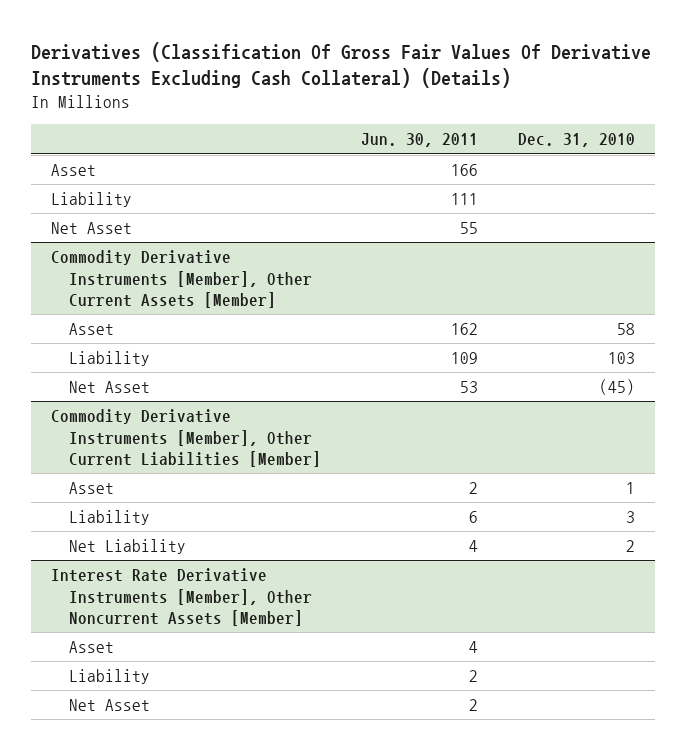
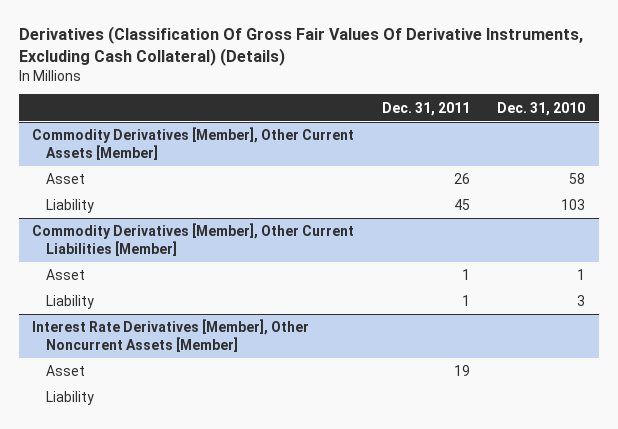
- Derivatives (Classification Of Gross Fair Values Of Derivative Instruments Excluding Cash Collateral) (Details)
+ Derivatives (Classification Of Gross Fair Values Of Derivative Instruments, Excluding Cash Collateral) (Details)
- | Jun. 30, 2011 | Dec. 31, 2010
+ | Dec. 31, 2011 | Dec. 31, 2010
- Asset | 166 |
- Liability | 111 |
- Net Asset | 55 |
- Commodity Derivative Instruments [Member], Other Current Assets [Member]
+ Commodity Derivatives [Member], Other Current Assets [Member]
- Net Asset | 53 | (45)
- Commodity Derivative Instruments [Member], Other Current Liabilities [Member]
+ Commodity Derivatives [Member], Other Current Liabilities [Member]
- Net Liability | 4 | 2
- Interest Rate Derivative Instruments [Member], Other Noncurrent Assets [Member]
+ Interest Rate Derivatives [Member], Other Noncurrent Assets [Member]
- Net Asset | 2 |

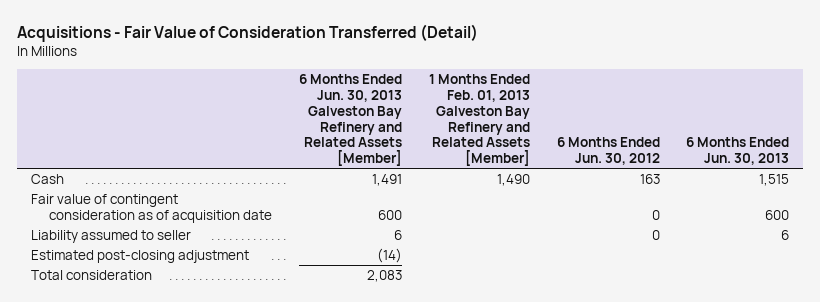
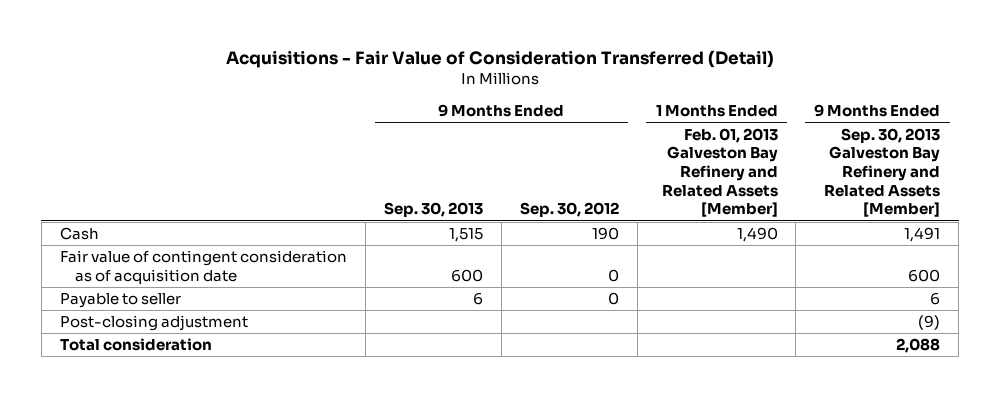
- | 6 Months Ended Jun. 30, 2013 Galveston Bay Refinery and Related Assets [Member] | 1 Months Ended Feb. 01, 2013 Galveston Bay Refinery and Related Assets [Member] | 6 Months Ended Jun. 30, 2012 | 6 Months Ended Jun. 30, 2013
+ | 9 Months Ended Sep. 30, 2013 | 9 Months Ended Sep. 30, 2012 | 1 Months Ended Feb. 01, 2013 Galveston Bay Refinery and Related Assets [Member] | 9 Months Ended Sep. 30, 2013 Galveston Bay Refinery and Related Assets [Member]
- Liability assumed to seller | 6 | | 0 | 6
- Estimated post-closing adjustment | (14) | | |
+ Payable to seller | 6 | 0 | | 6
+ Post-closing adjustment | | | | (9)

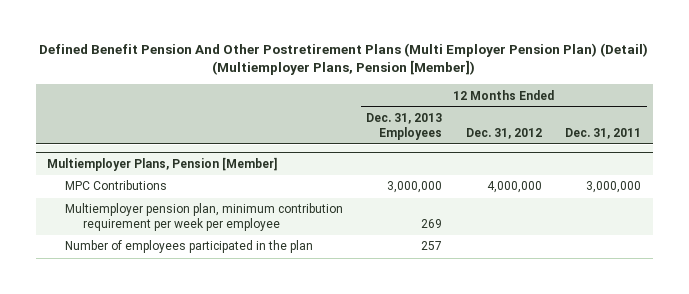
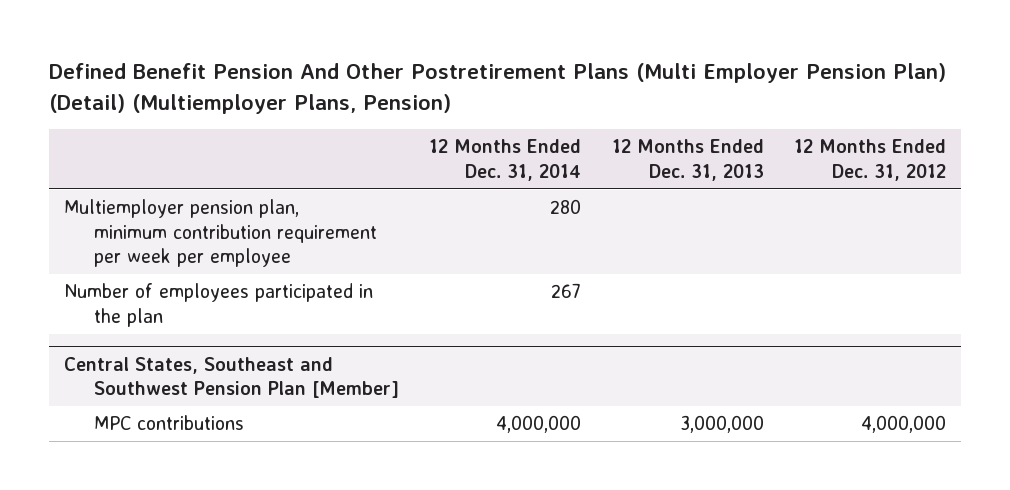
- Defined Benefit Pension And Other Postretirement Plans (Multi Employer Pension Plan) (Detail) (Multiemployer Plans, Pension [Member])
+ Defined Benefit Pension And Other Postretirement Plans (Multi Employer Pension Plan) (Detail) (Multiemployer Plans, Pension)
- | 12 Months Ended Dec. 31, 2013 Employees | 12 Months Ended Dec. 31, 2012 | 12 Months Ended Dec. 31, 2011
+ | 12 Months Ended Dec. 31, 2014 | 12 Months Ended Dec. 31, 2013 | 12 Months Ended Dec. 31, 2012
- Multiemployer Plans, Pension [Member]
- MPC Contributions | 3,000,000 | 4,000,000 | 3,000,000
- Multiemployer pension plan, minimum contribution requirement per week per employee | 269 | |
- Number of employees participated in the plan | 257 | |
+ Multiemployer pension plan, minimum contribution requirement per week per employee | 280 | |
+ Number of employees participated in the plan | 267 | |
+ Central States, Southeast and Southwest Pension Plan [Member]
+ MPC contributions | 4,000,000 | 3,000,000 | 4,000,000

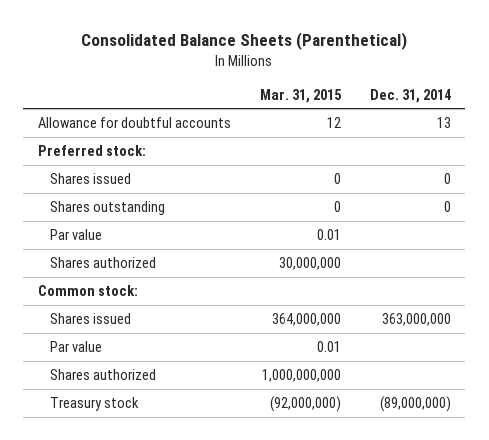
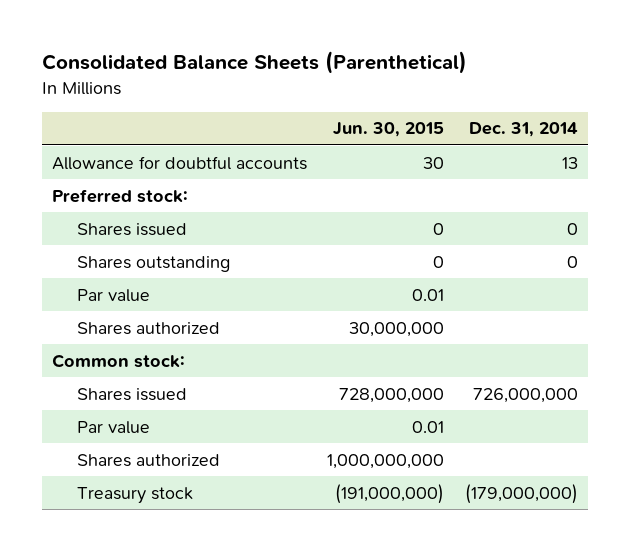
- | Mar. 31, 2015 | Dec. 31, 2014
+ | Jun. 30, 2015 | Dec. 31, 2014
- Shares issued | 364,000,000 | 363,000,000
+ Shares issued | 728,000,000 | 726,000,000
- Treasury stock | (92,000,000) | (89,000,000)
+ Treasury stock | (191,000,000) | (179,000,000)

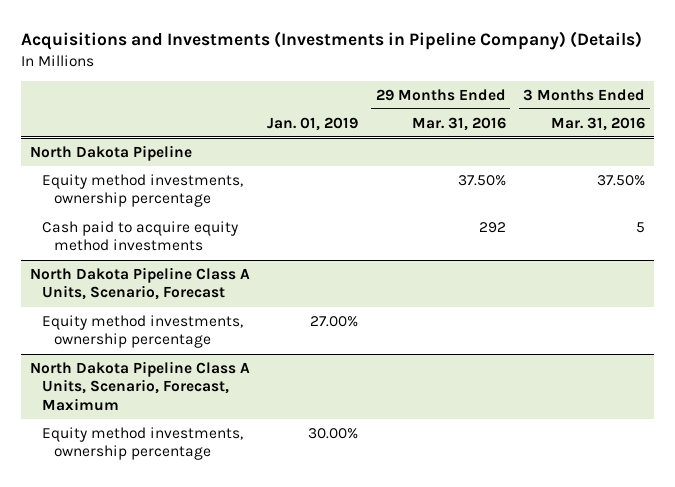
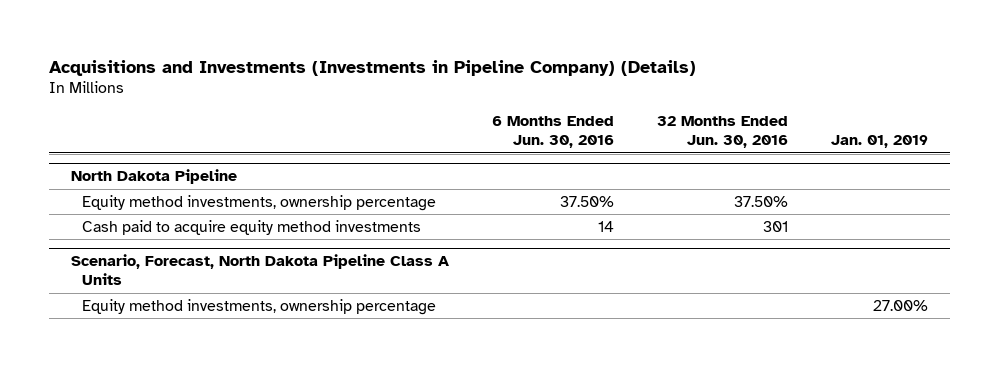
- | Jan. 01, 2019 | 29 Months Ended Mar. 31, 2016 | 3 Months Ended Mar. 31, 2016
+ | 6 Months Ended Jun. 30, 2016 | 32 Months Ended Jun. 30, 2016 | Jan. 01, 2019
- North Dakota Pipeline Class A Units, Scenario, Forecast
+ Scenario, Forecast, North Dakota Pipeline Class A Units
- North Dakota Pipeline Class A Units, Scenario, Forecast, Maximum
- Equity method investments, ownership percentage | 30.00% | |

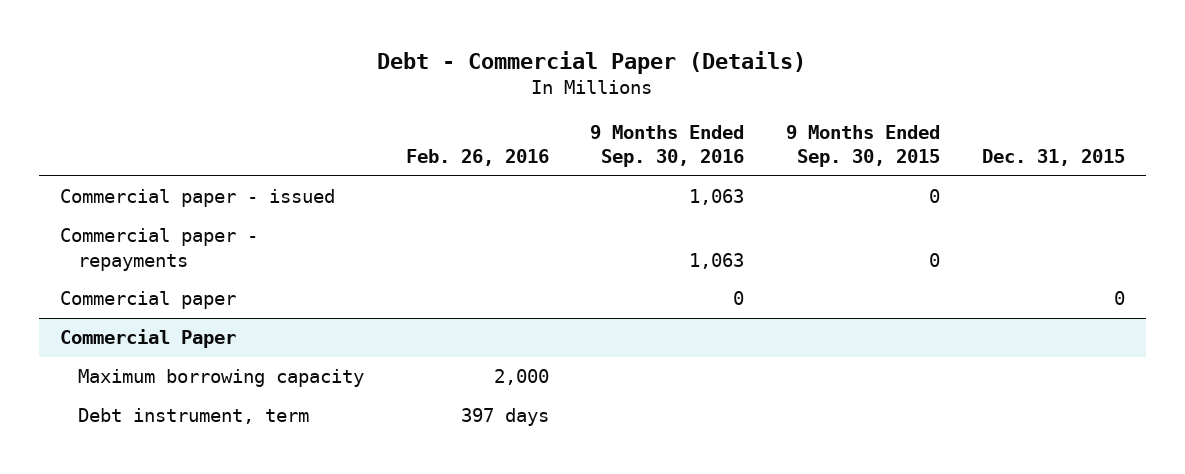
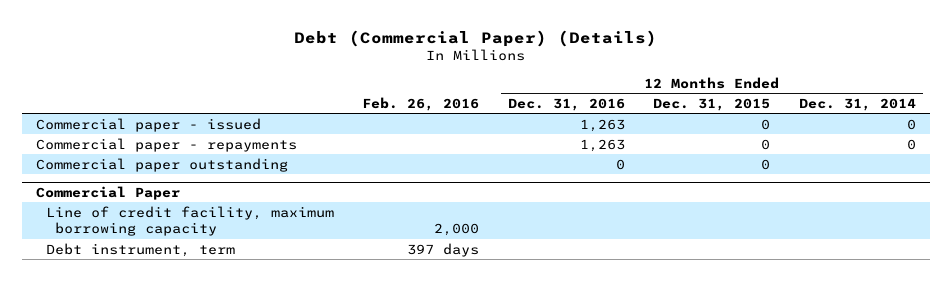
- Debt - Commercial Paper (Details)
+ Debt (Commercial Paper) (Details)
- | Feb. 26, 2016 | 9 Months Ended Sep. 30, 2016 | 9 Months Ended Sep. 30, 2015 | Dec. 31, 2015
+ | Feb. 26, 2016 | 12 Months Ended Dec. 31, 2016 | 12 Months Ended Dec. 31, 2015 | 12 Months Ended Dec. 31, 2014
- Commercial paper | | 0 | | 0
+ Commercial paper outstanding | | 0 | 0 |
@ Commercial Paper
- Maximum borrowing capacity | 2,000 | | |
+ Line of credit facility, maximum borrowing capacity | 2,000 | | |

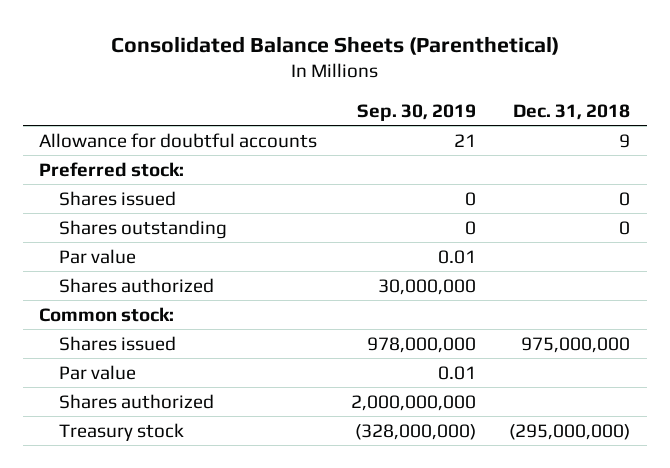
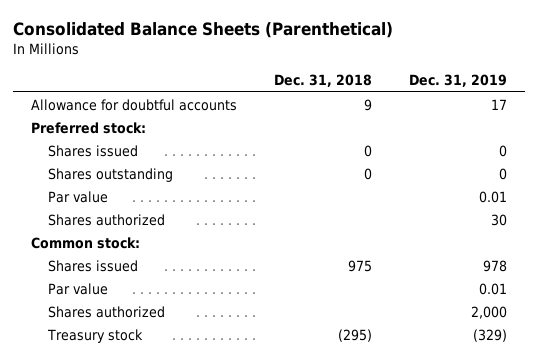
- | Sep. 30, 2019 | Dec. 31, 2018
+ | Dec. 31, 2018 | Dec. 31, 2019
- Shares issued | 978,000,000 | 975,000,000
+ Shares issued | 975 | 978
- Treasury stock | (328,000,000) | (295,000,000)
+ Treasury stock | (295) | (329)

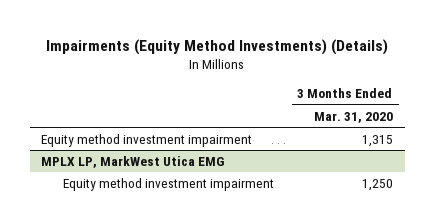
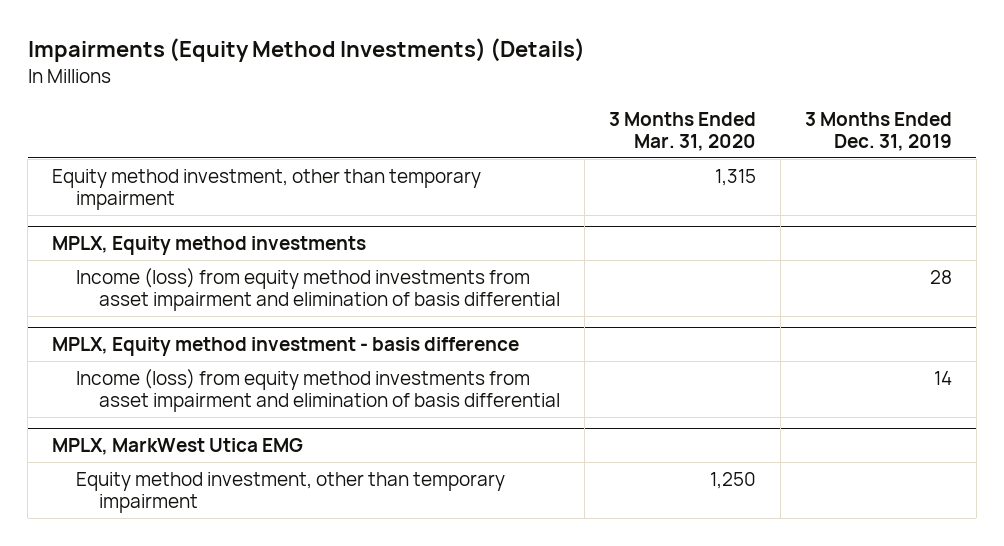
- | 3 Months Ended Mar. 31, 2020
+ | 3 Months Ended Mar. 31, 2020 | 3 Months Ended Dec. 31, 2019
- Equity method investment impairment | 1,315
- MPLX LP, MarkWest Utica EMG
- Equity method investment impairment | 1,250
+ Equity method investment, other than temporary impairment | 1,315 |
+ MPLX, Equity method investments
+ Income (loss) from equity method investments from asset impairment and elimination of basis differential | | 28
+ MPLX, Equity method investment - basis difference
+ Income (loss) from equity method investments from asset impairment and elimination of basis differential | | 14
+ MPLX, MarkWest Utica EMG
+ Equity method investment, other than temporary impairment | 1,250 |

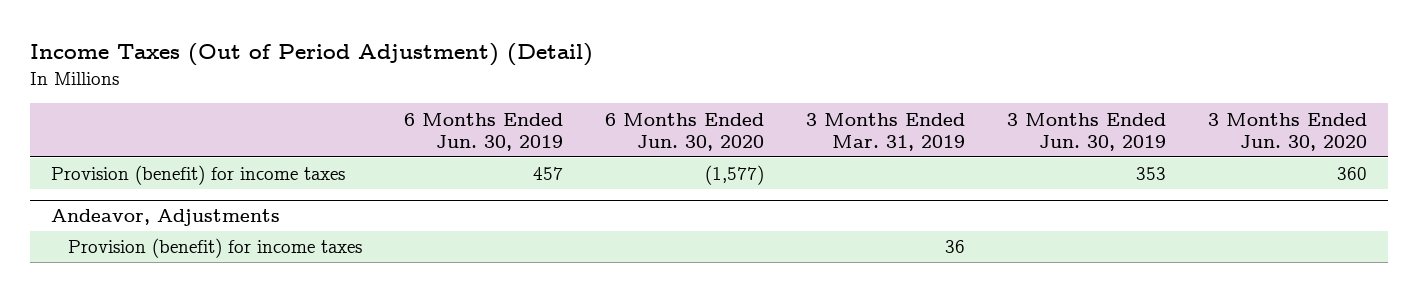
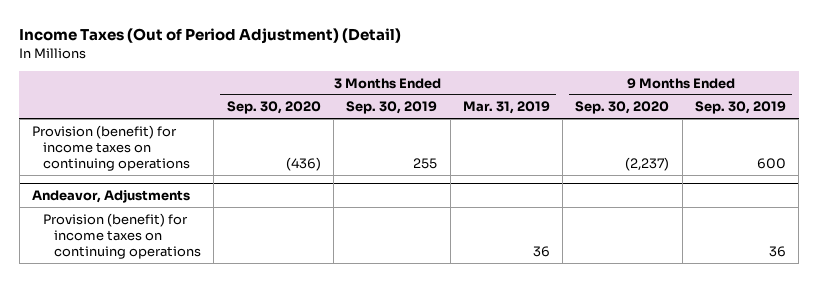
- | 6 Months Ended Jun. 30, 2019 | 6 Months Ended Jun. 30, 2020 | 3 Months Ended Mar. 31, 2019 | 3 Months Ended Jun. 30, 2019 | 3 Months Ended Jun. 30, 2020
+ | 3 Months Ended Sep. 30, 2020 | 3 Months Ended Sep. 30, 2019 | 3 Months Ended Mar. 31, 2019 | 9 Months Ended Sep. 30, 2020 | 9 Months Ended Sep. 30, 2019
- Provision (benefit) for income taxes | 457 | (1,577) | | 353 | 360
+ Provision (benefit) for income taxes on continuing operations | (436) | 255 | | (2,237) | 600
@ Andeavor, Adjustments
- Provision (benefit) for income taxes | | | 36 | |
+ Provision (benefit) for income taxes on continuing operations | | | 36 | | 36

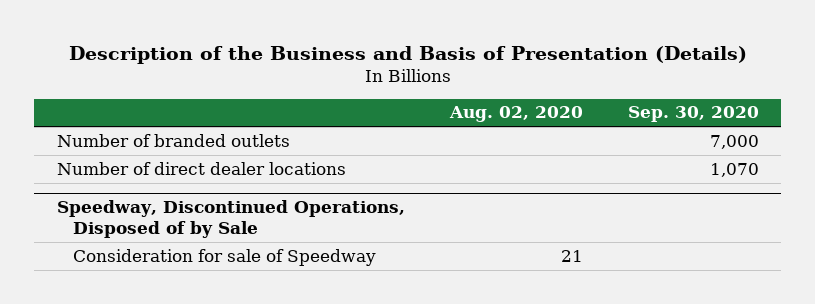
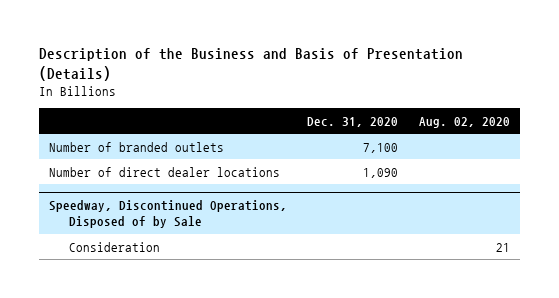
- | Aug. 02, 2020 | Sep. 30, 2020
+ | Dec. 31, 2020 | Aug. 02, 2020
@ Speedway, Discontinued Operations, Disposed of by Sale
- Consideration for sale of Speedway | 21 |
+ Consideration | | 21

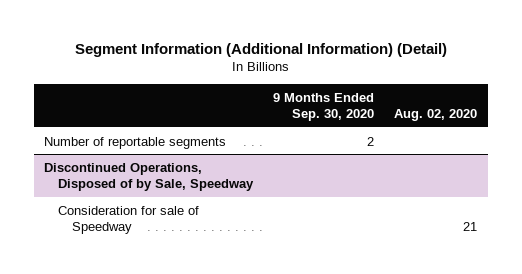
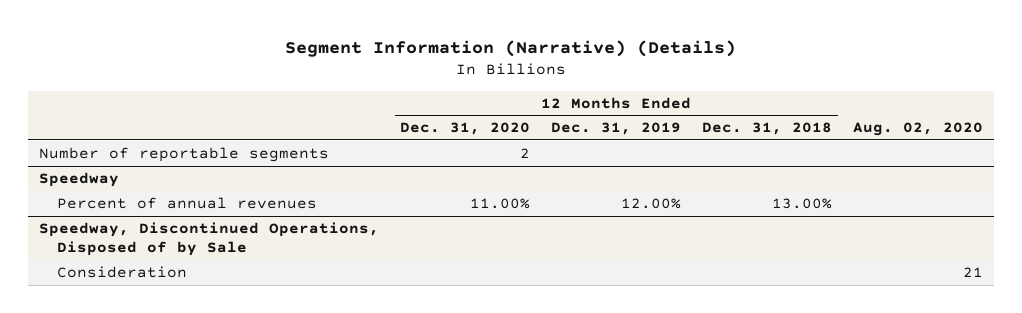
- Segment Information (Additional Information) (Detail)
+ Segment Information (Narrative) (Details)
- | 9 Months Ended Sep. 30, 2020 | Aug. 02, 2020
+ | 12 Months Ended Dec. 31, 2020 | 12 Months Ended Dec. 31, 2019 | 12 Months Ended Dec. 31, 2018 | Aug. 02, 2020
- Discontinued Operations, Disposed of by Sale, Speedway
- Consideration for sale of Speedway | | 21
+ Speedway
+ Percent of annual revenues | 11.00% | 12.00% | 13.00% |
+ Speedway, Discontinued Operations, Disposed of by Sale
+ Consideration | | | | 21

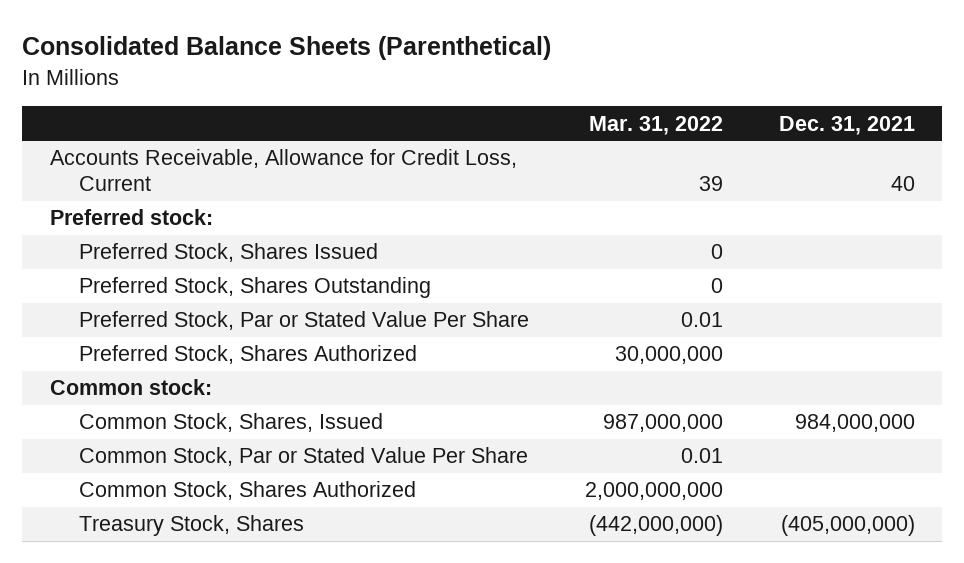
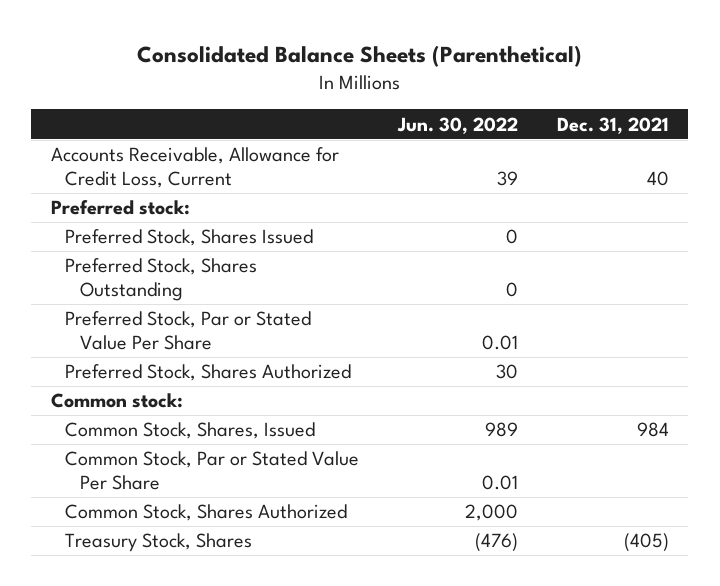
- | Mar. 31, 2022 | Dec. 31, 2021
+ | Jun. 30, 2022 | Dec. 31, 2021
- Common Stock, Shares, Issued | 987,000,000 | 984,000,000
+ Common Stock, Shares, Issued | 989 | 984
- Treasury Stock, Shares | (442,000,000) | (405,000,000)
+ Treasury Stock, Shares | (476) | (405)

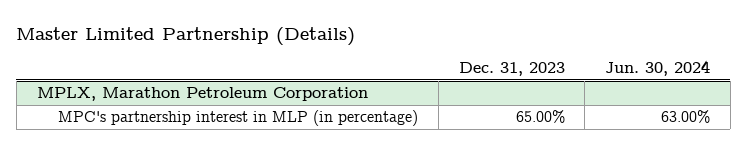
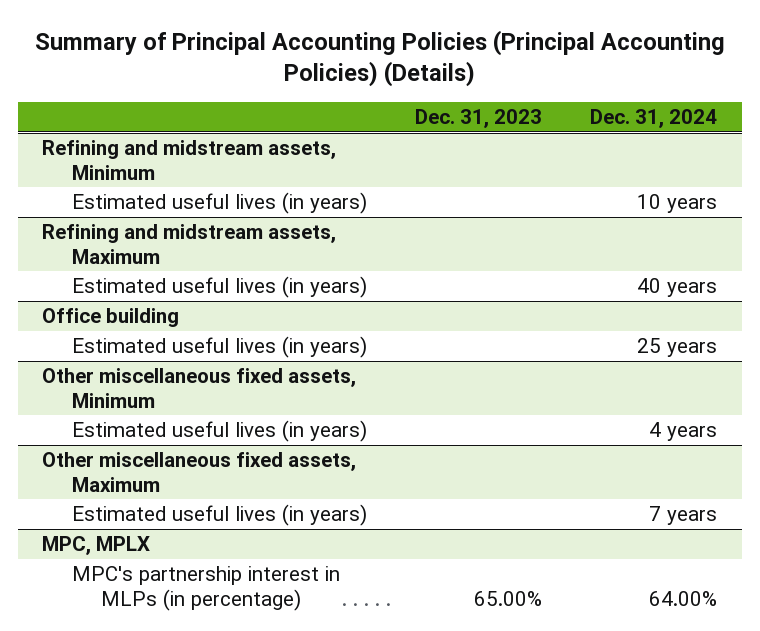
- Master Limited Partnership (Details)
+ Summary of Principal Accounting Policies (Principal Accounting Policies) (Details)
- | Dec. 31, 2023 | Jun. 30, 2024
+ | Dec. 31, 2023 | Dec. 31, 2024
- MPLX, Marathon Petroleum Corporation
- MPC's partnership interest in MLP (in percentage) | 65.00% | 63.00%
+ Refining and midstream assets, Minimum
+ Estimated useful lives (in years) | | 10 years
+ Refining and midstream assets, Maximum
+ Estimated useful lives (in years) | | 40 years
+ Office building
+ Estimated useful lives (in years) | | 25 years
+ Other miscellaneous fixed assets, Minimum
+ Estimated useful lives (in years) | | 4 years
+ Other miscellaneous fixed assets, Maximum
+ Estimated useful lives (in years) | | 7 years
+ MPC, MPLX
+ MPC's partnership interest in MLPs (in percentage) | 65.00% | 64.00%

